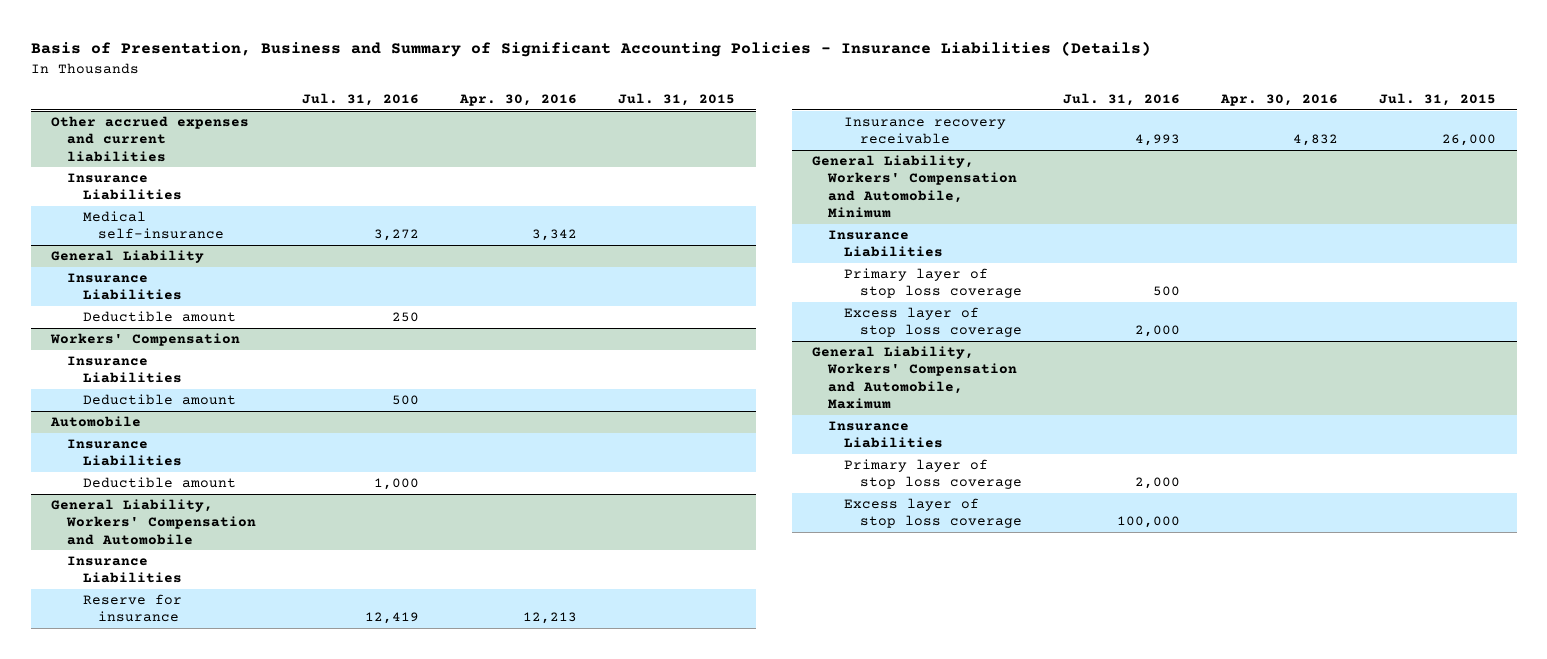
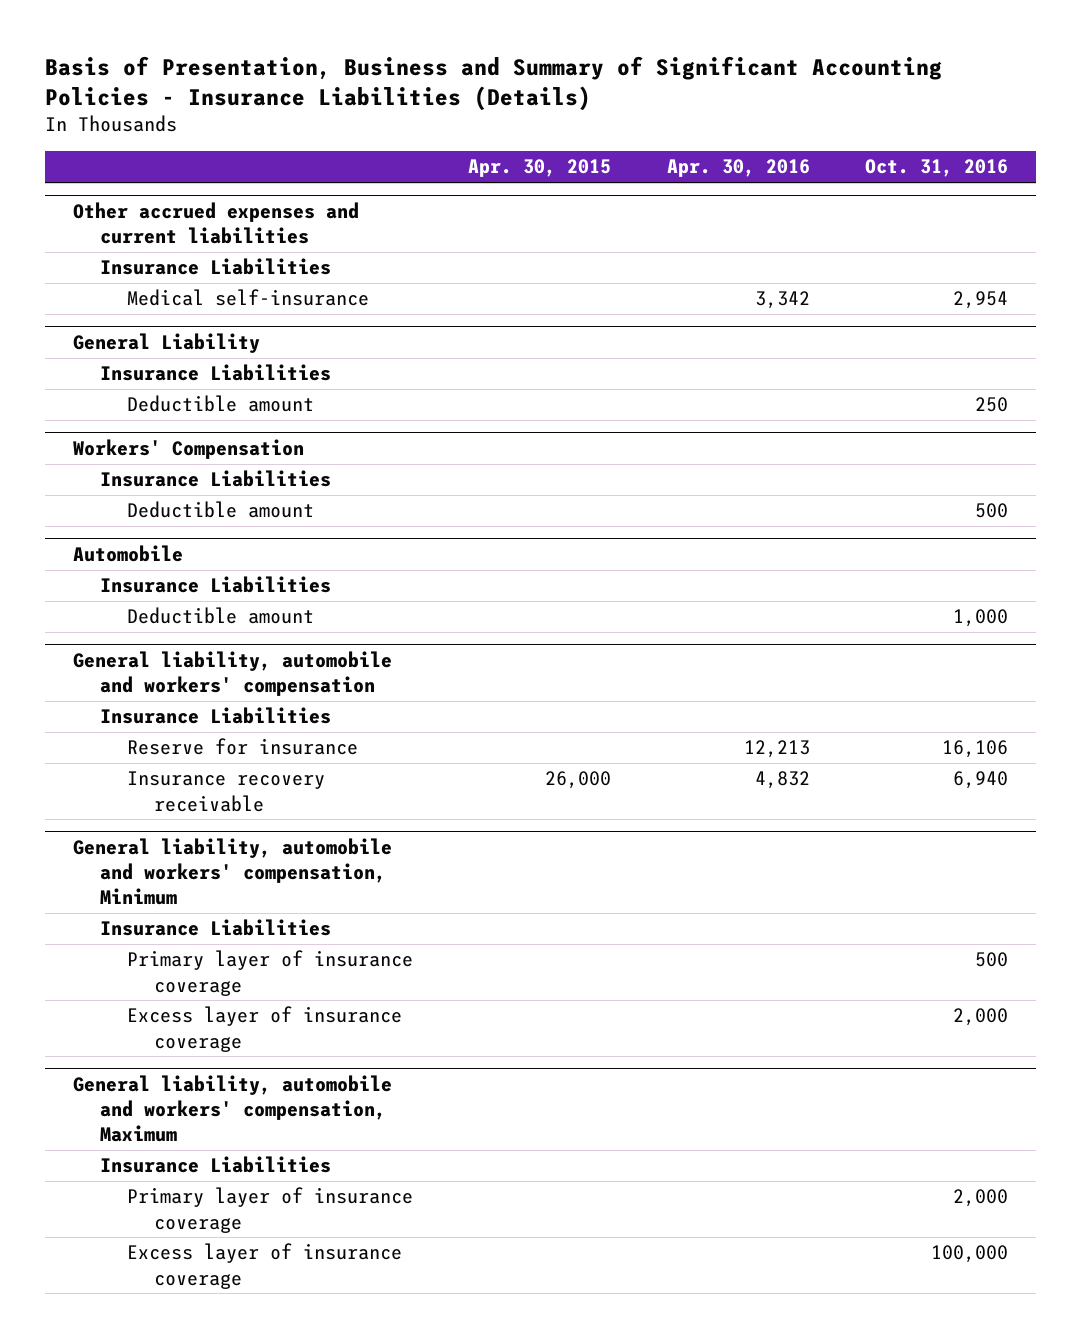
- | Jul. 31, 2016 | Apr. 30, 2016 | Jul. 31, 2015
+ | Apr. 30, 2015 | Apr. 30, 2016 | Oct. 31, 2016
- General Liability, Workers' Compensation and Automobile
+ General liability, automobile and workers' compensation
- General Liability, Workers' Compensation and Automobile, Minimum
+ General liability, automobile and workers' compensation, Minimum
- Primary layer of stop loss coverage | 500 | |
- Excess layer of stop loss coverage | 2,000 | |
- General Liability, Workers' Compensation and Automobile, Maximum
+ Primary layer of insurance coverage | | | 500
+ Excess layer of insurance coverage | | | 2,000
+ General liability, automobile and workers' compensation, Maximum
- Primary layer of stop loss coverage | 2,000 | |
- Excess layer of stop loss coverage | 100,000 | |
+ Primary layer of insurance coverage | | | 2,000
+ Excess layer of insurance coverage | | | 100,000

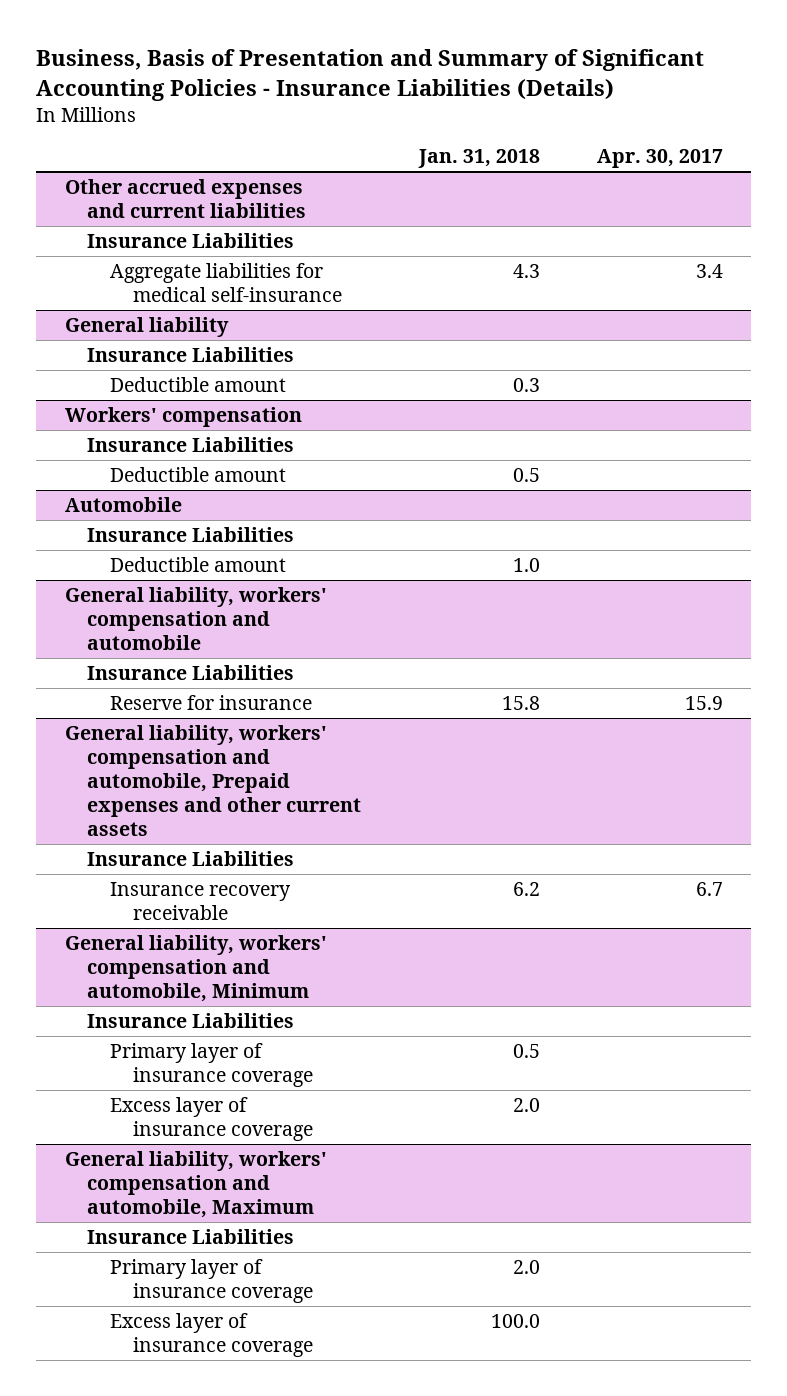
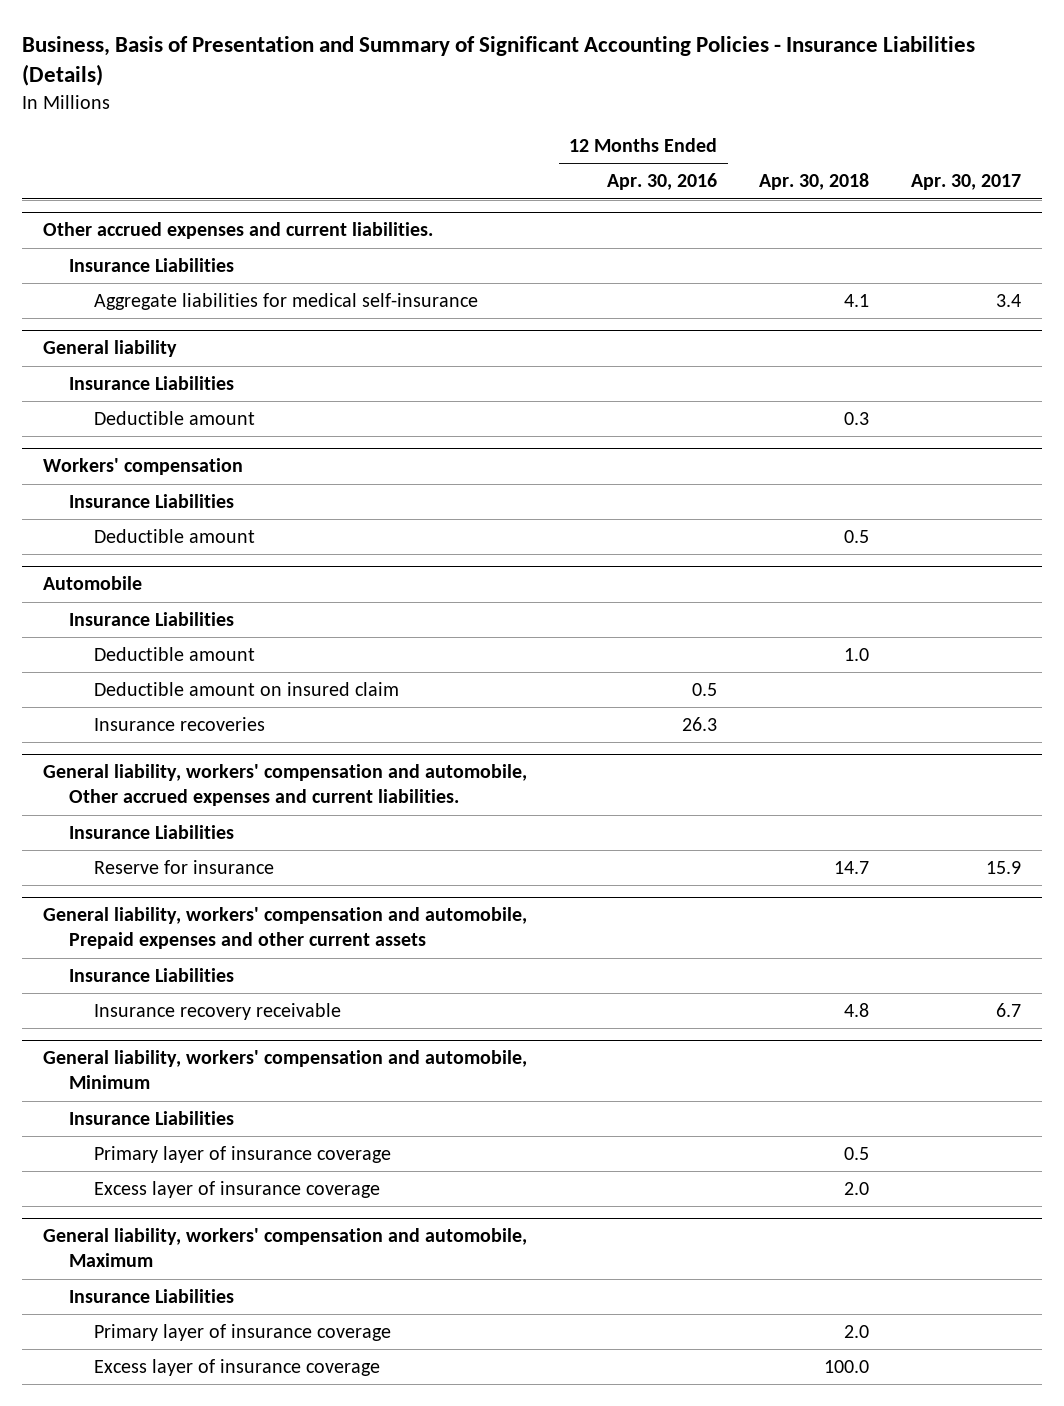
- | Jan. 31, 2018 | Apr. 30, 2017
+ | 12 Months Ended Apr. 30, 2016 | Apr. 30, 2018 | Apr. 30, 2017
- Other accrued expenses and current liabilities
+ Other accrued expenses and current liabilities.
- General liability, workers' compensation and automobile
@ Automobile
+ Deductible amount on insured claim | 0.5 | |
+ Insurance recoveries | 26.3 | |
+ General liability, workers' compensation and automobile, Other accrued expenses and current liabilities.

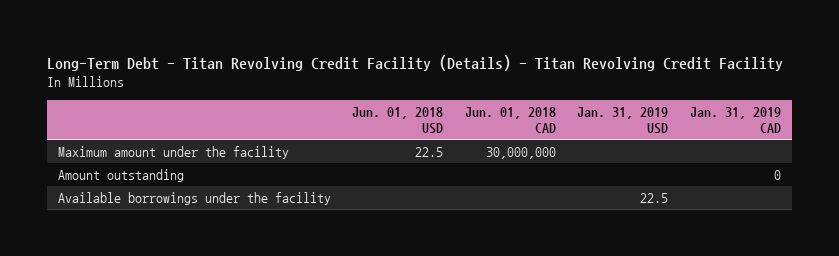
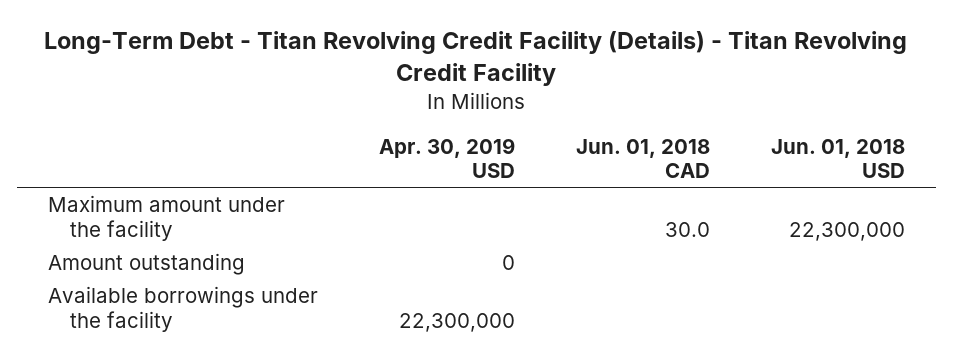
- | Jun. 01, 2018 USD | Jun. 01, 2018 CAD | Jan. 31, 2019 USD | Jan. 31, 2019 CAD
+ | Apr. 30, 2019 USD | Jun. 01, 2018 CAD | Jun. 01, 2018 USD
- Maximum amount under the facility | 22.5 | 30,000,000 | |
+ Maximum amount under the facility | | 30.0 | 22,300,000

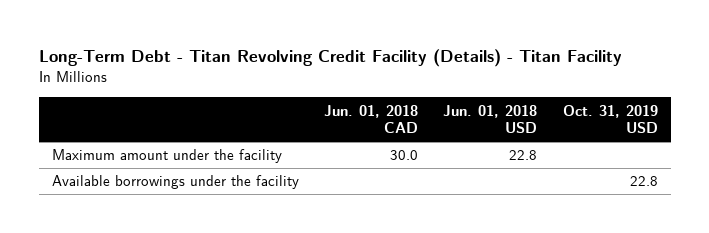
- Long-Term Debt - Titan Revolving Credit Facility (Details) - Titan Revolving Credit Facility
+ Long-Term Debt - Titan Revolving Credit Facility (Details) - Titan Facility
- | Apr. 30, 2019 USD | Jun. 01, 2018 CAD | Jun. 01, 2018 USD
+ | Jun. 01, 2018 CAD | Jun. 01, 2018 USD | Oct. 31, 2019 USD
- Maximum amount under the facility | | 30.0 | 22,300,000
- Amount outstanding | 0 | |
+ Maximum amount under the facility | 30.0 | 22.8 |

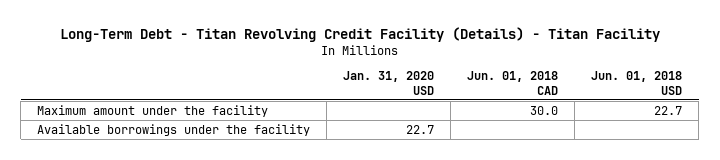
- | Jun. 01, 2018 CAD | Jun. 01, 2018 USD | Oct. 31, 2019 USD
+ | Jan. 31, 2020 USD | Jun. 01, 2018 CAD | Jun. 01, 2018 USD
- Maximum amount under the facility | 30.0 | 22.8 |
+ Maximum amount under the facility | | 30.0 | 22.7

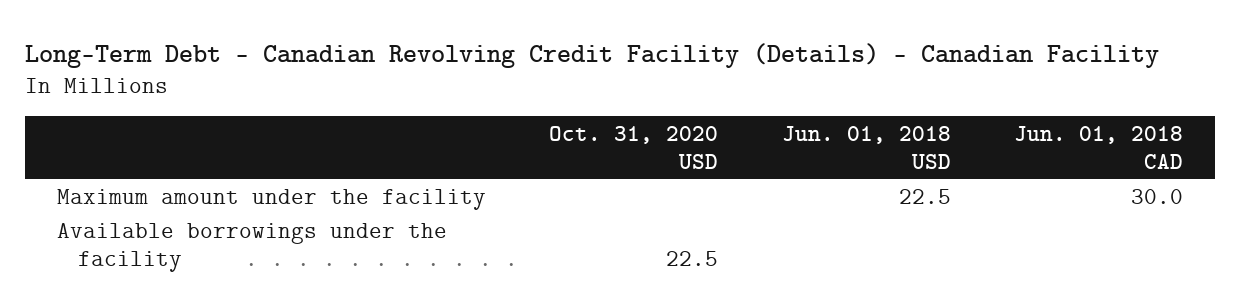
- Long-Term Debt - Titan Revolving Credit Facility (Details) - Titan Facility
+ Long-Term Debt - Canadian Revolving Credit Facility (Details) - Canadian Facility
- | Jan. 31, 2020 USD | Jun. 01, 2018 CAD | Jun. 01, 2018 USD
+ | Oct. 31, 2020 USD | Jun. 01, 2018 USD | Jun. 01, 2018 CAD
- Maximum amount under the facility | | 30.0 | 22.7
+ Maximum amount under the facility | | 22.5 | 30.0

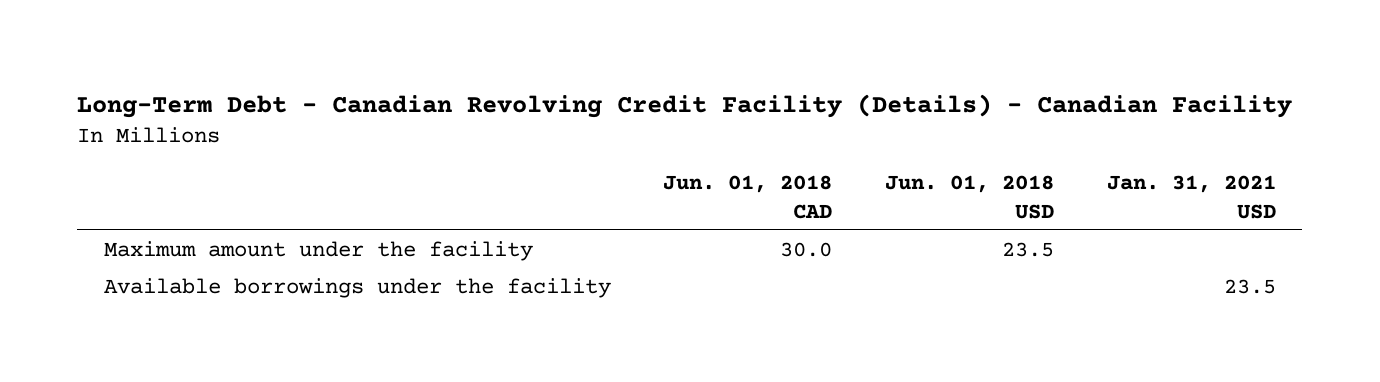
- | Oct. 31, 2020 USD | Jun. 01, 2018 USD | Jun. 01, 2018 CAD
+ | Jun. 01, 2018 CAD | Jun. 01, 2018 USD | Jan. 31, 2021 USD
- Maximum amount under the facility | | 22.5 | 30.0
+ Maximum amount under the facility | 30.0 | 23.5 |

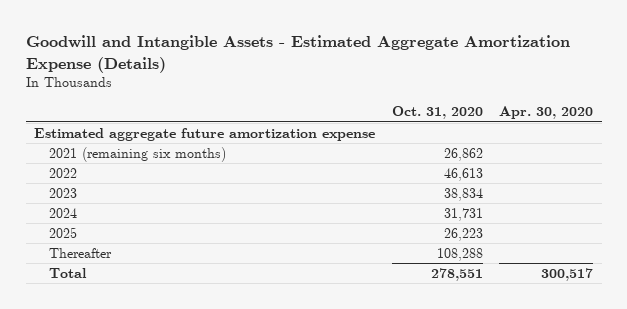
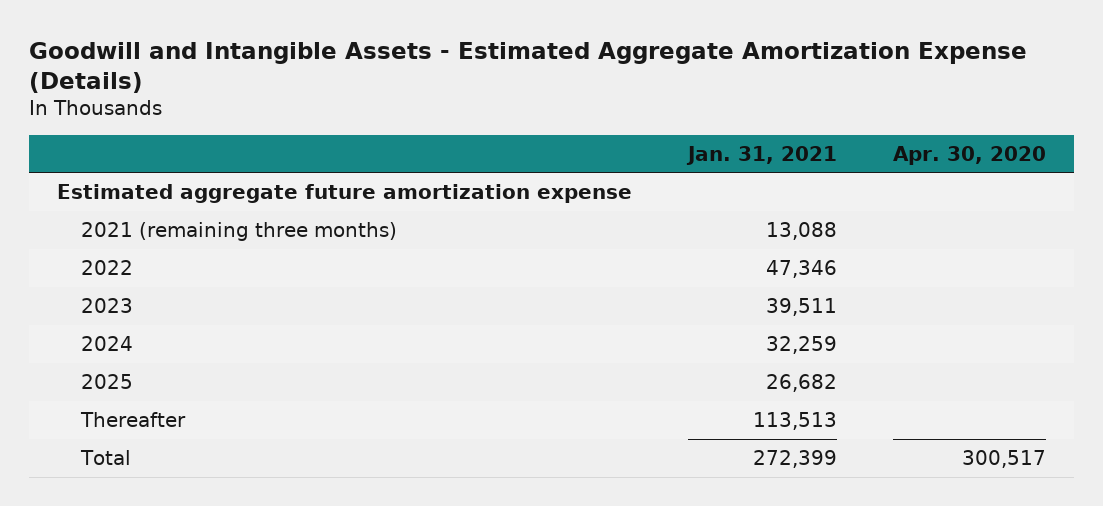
- | Oct. 31, 2020 | Apr. 30, 2020
+ | Jan. 31, 2021 | Apr. 30, 2020
- 2021 (remaining six months) | 26,862 |
+ 2021 (remaining three months) | 13,088 |

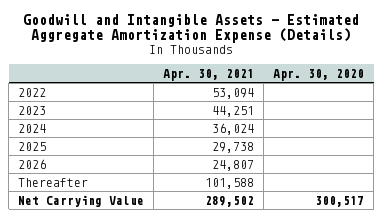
- | Jan. 31, 2021 | Apr. 30, 2020
+ | Apr. 30, 2021 | Apr. 30, 2020
- Estimated aggregate future amortization expense
- 2021 (remaining three months) | 13,088 |
+ 2026 | 24,807 |
- Total | 272,399 | 300,517
+ Net Carrying Value | 289,502 | 300,517

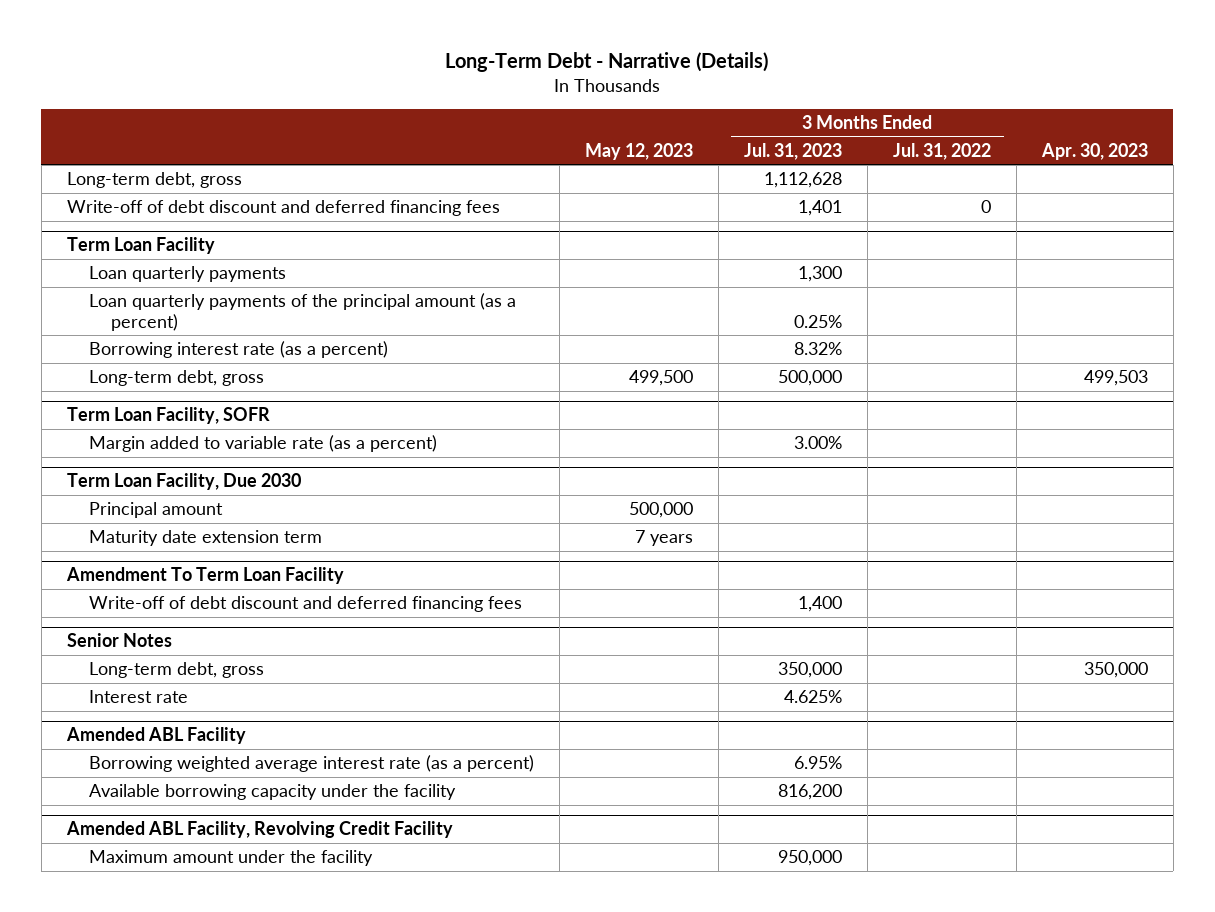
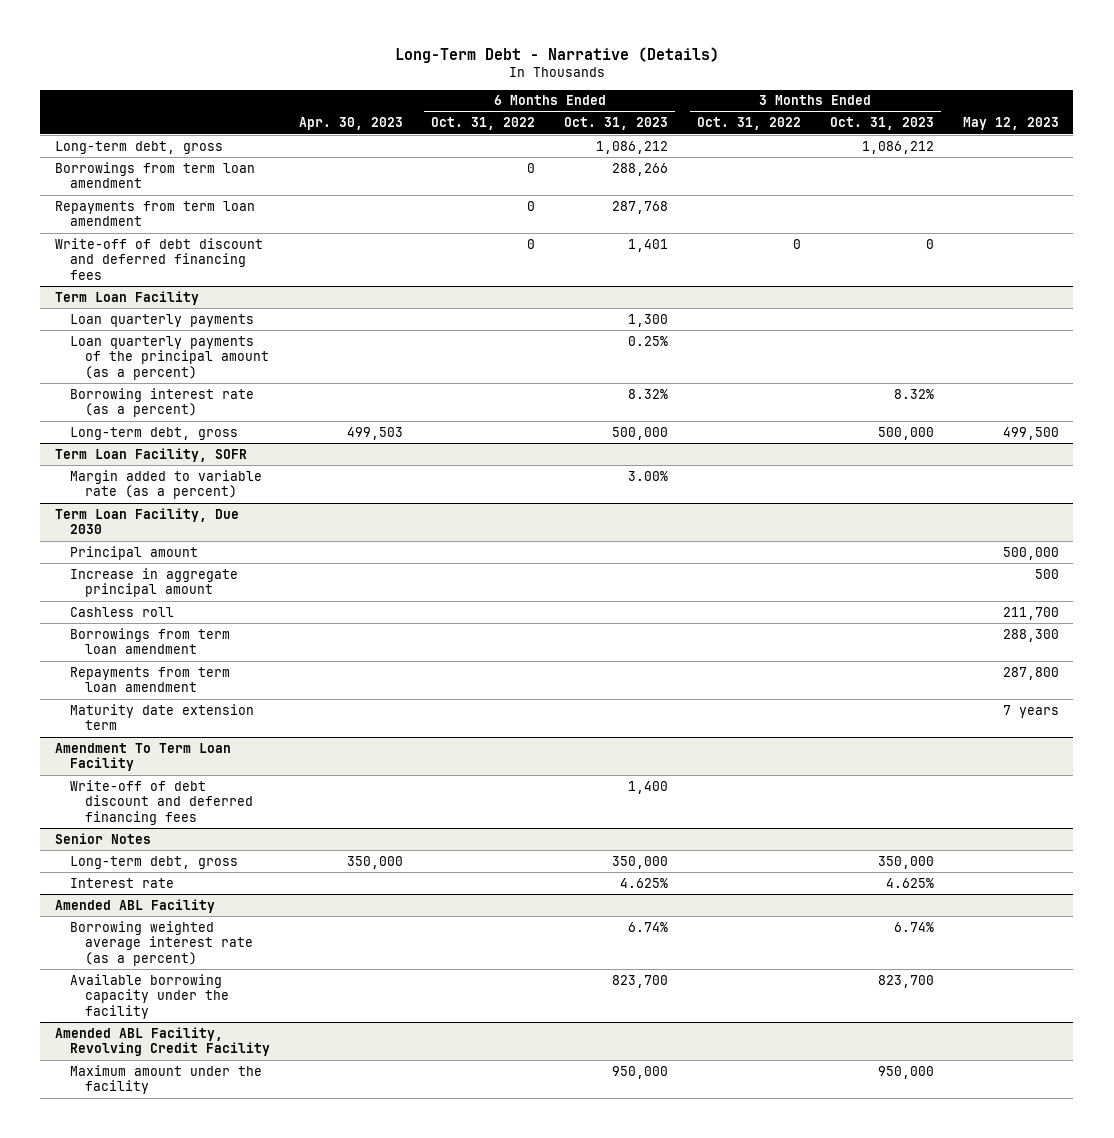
- | May 12, 2023 | 3 Months Ended Jul. 31, 2023 | 3 Months Ended Jul. 31, 2022 | Apr. 30, 2023
+ | Apr. 30, 2023 | 6 Months Ended Oct. 31, 2022 | 6 Months Ended Oct. 31, 2023 | 3 Months Ended Oct. 31, 2022 | 3 Months Ended Oct. 31, 2023 | May 12, 2023
+ Borrowings from term loan amendment | | 0 | 288,266 | | |
+ Repayments from term loan amendment | | 0 | 287,768 | | |
@ Term Loan Facility, Due 2030
+ Increase in aggregate principal amount | | | | | | 500
+ Cashless roll | | | | | | 211,700
+ Borrowings from term loan amendment | | | | | | 288,300
+ Repayments from term loan amendment | | | | | | 287,800

